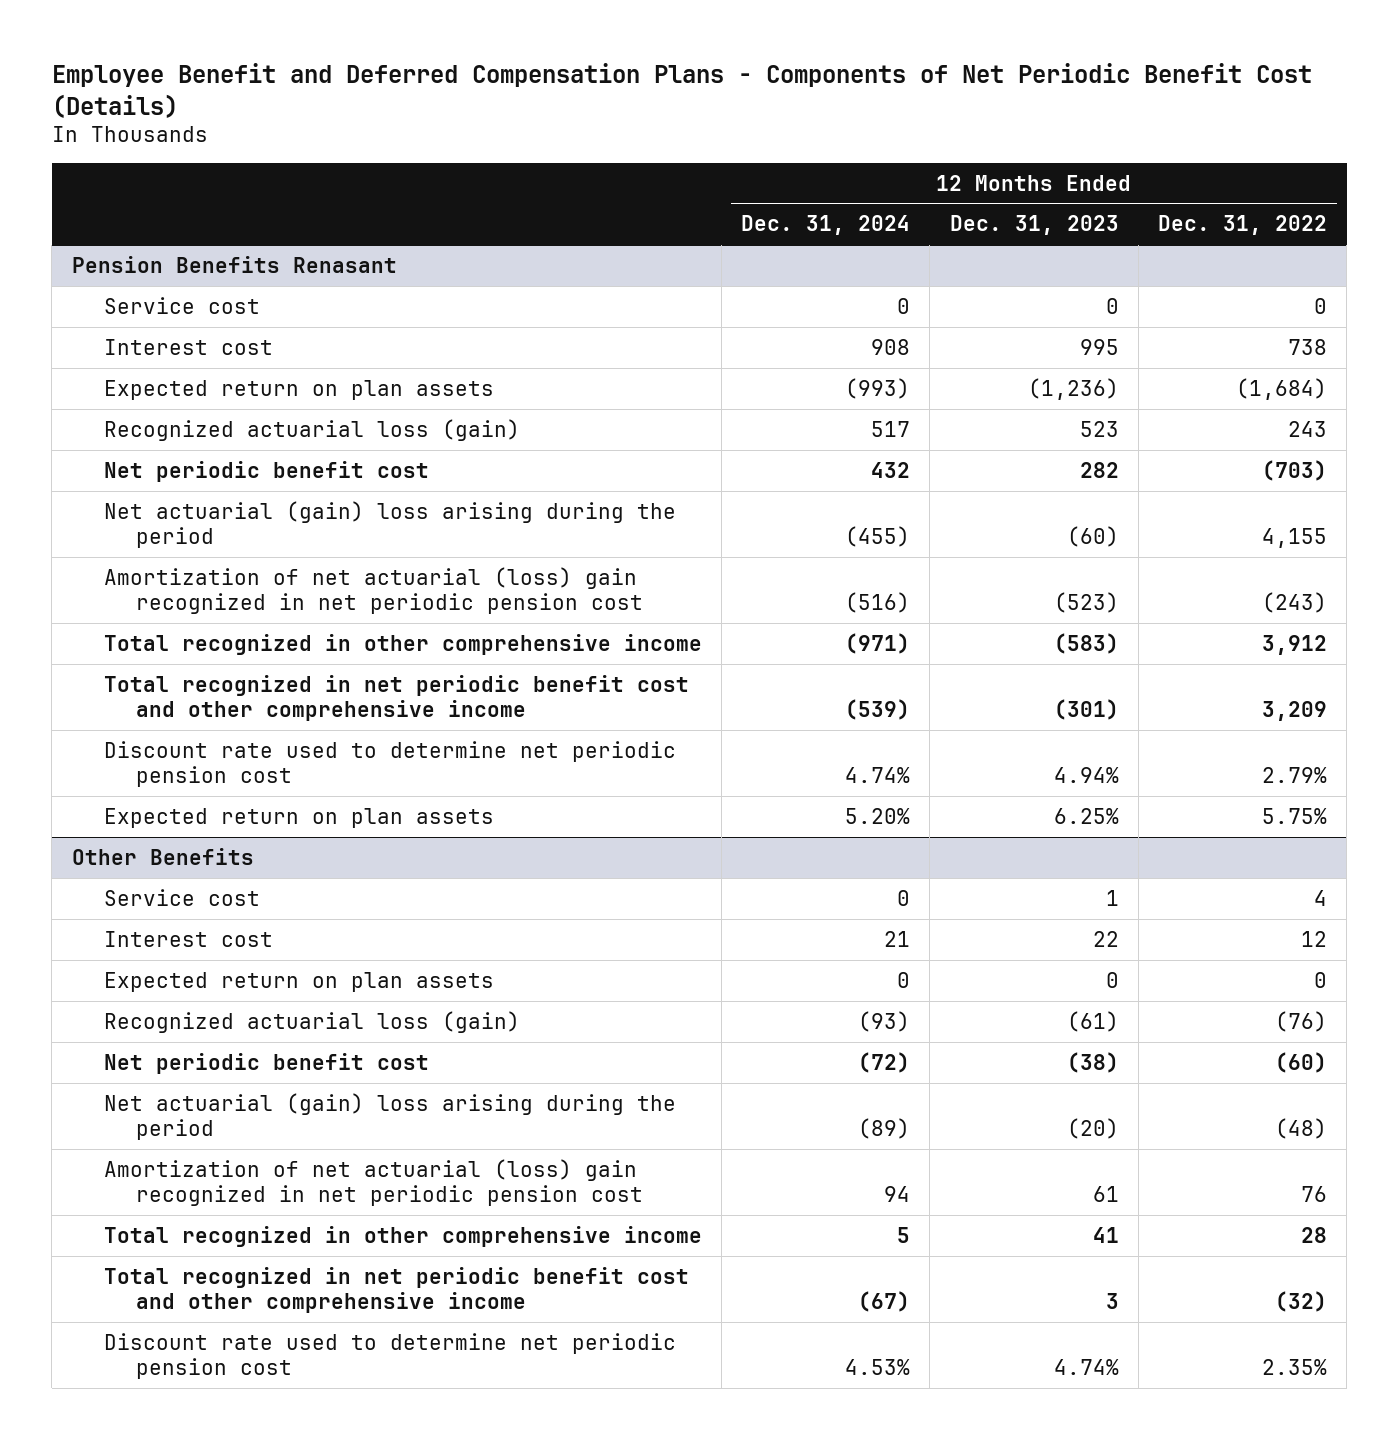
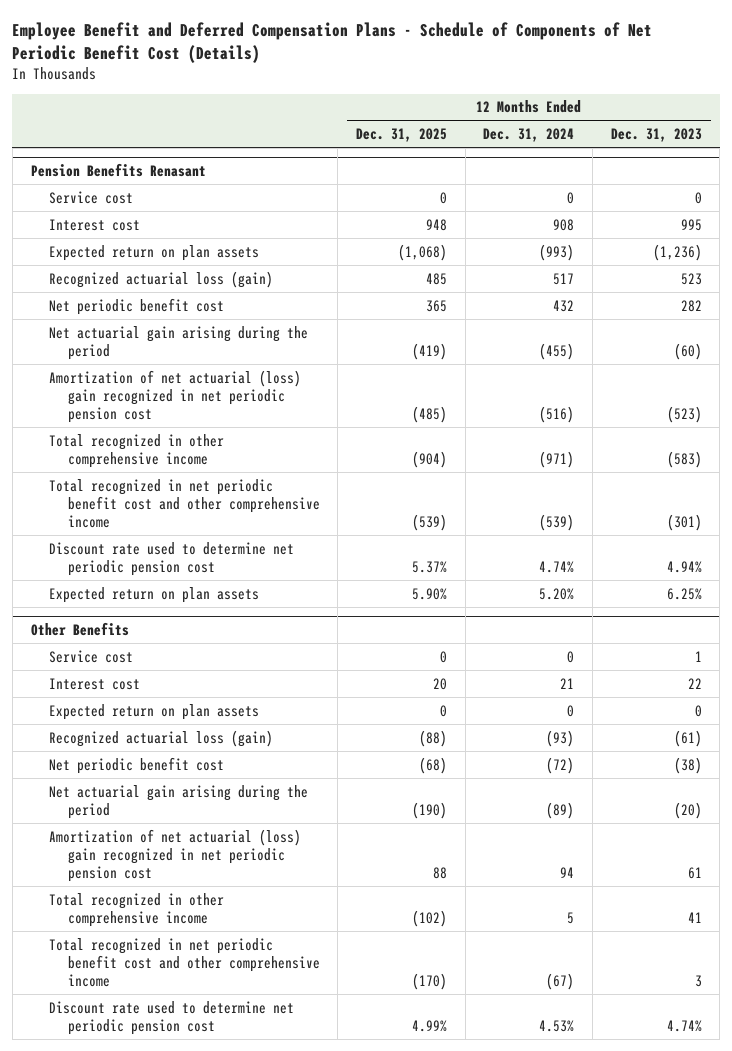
- Employee Benefit and Deferred Compensation Plans - Components of Net Periodic Benefit Cost (Details)
+ Employee Benefit and Deferred Compensation Plans - Schedule of Components of Net Periodic Benefit Cost (Details)
- | 12 Months Ended Dec. 31, 2024 | 12 Months Ended Dec. 31, 2023 | 12 Months Ended Dec. 31, 2022
+ | 12 Months Ended Dec. 31, 2025 | 12 Months Ended Dec. 31, 2024 | 12 Months Ended Dec. 31, 2023
@ Pension Benefits Renasant
- Net actuarial (gain) loss arising during the period | (455) | (60) | 4,155
+ Net actuarial gain arising during the period | (419) | (455) | (60)
@ Other Benefits
- Net actuarial (gain) loss arising during the period | (89) | (20) | (48)
+ Net actuarial gain arising during the period | (190) | (89) | (20)

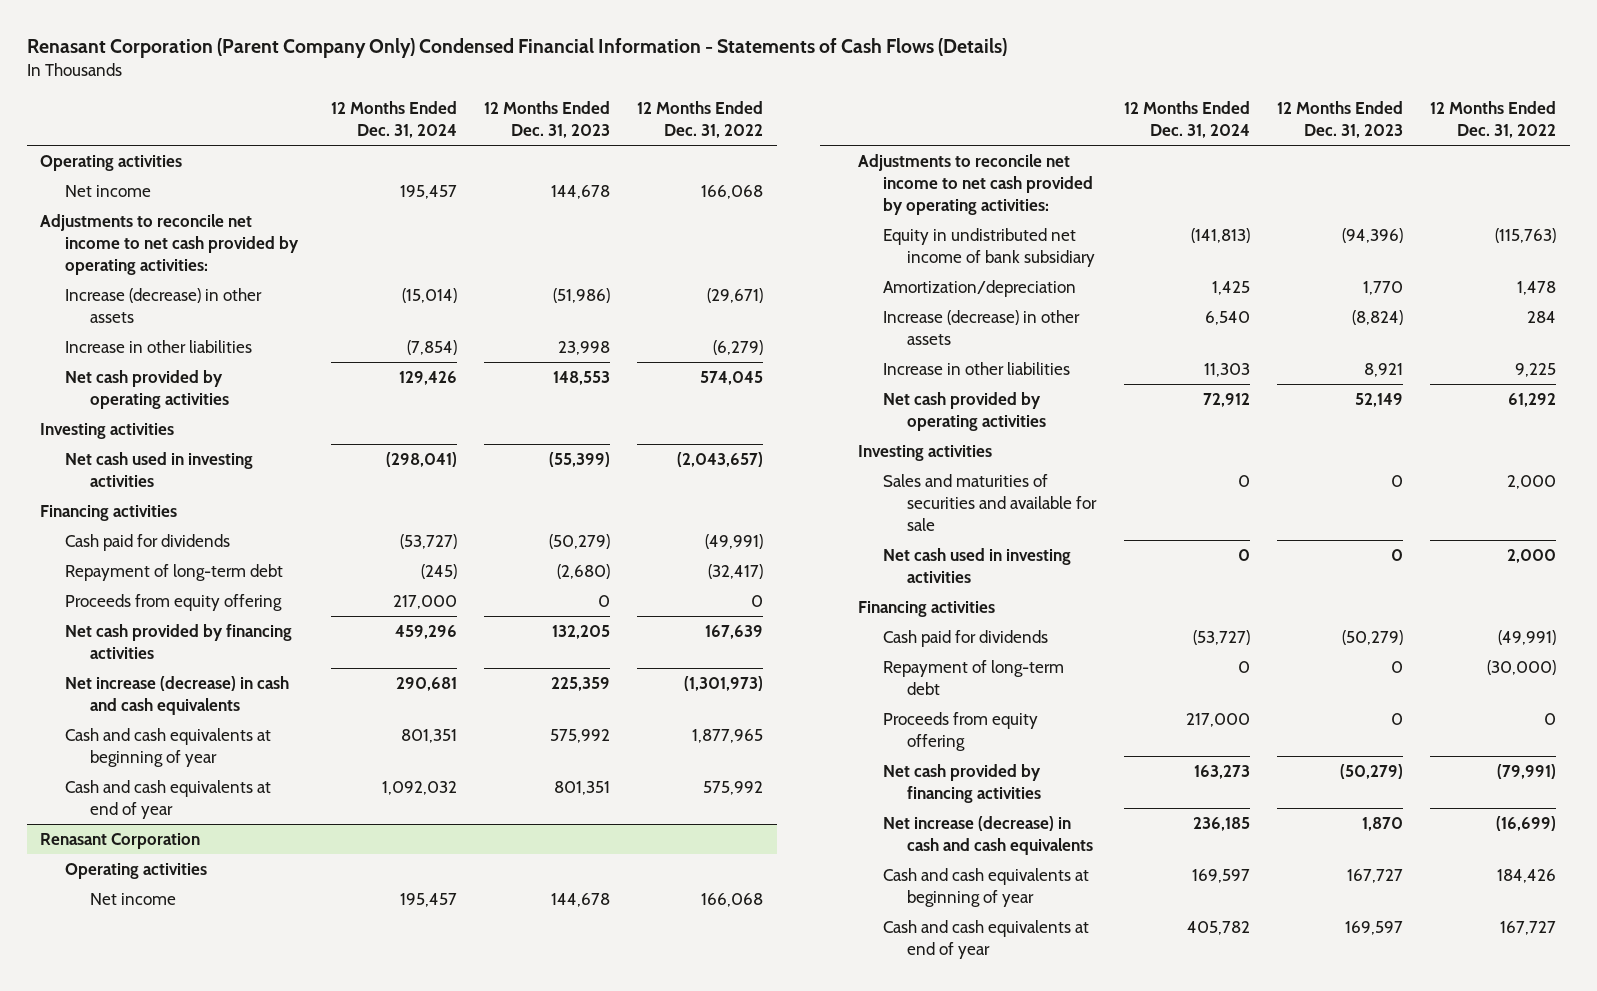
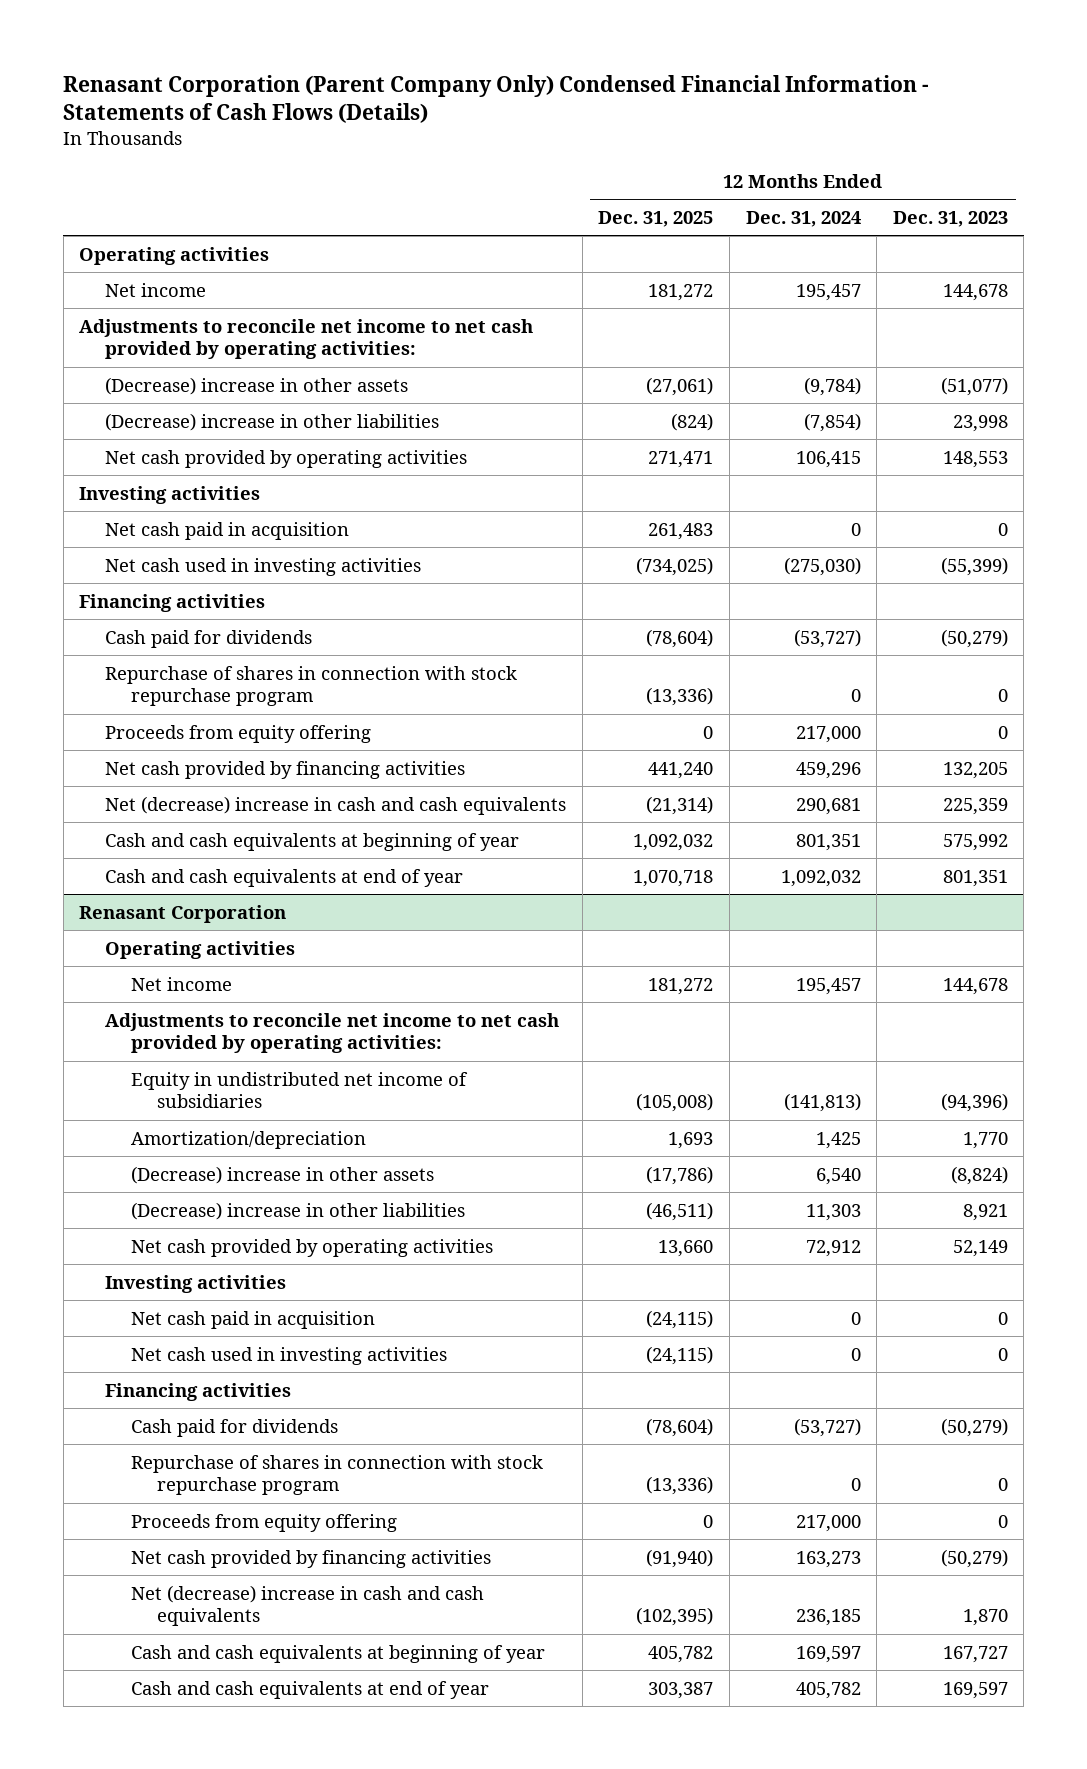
- | 12 Months Ended Dec. 31, 2024 | 12 Months Ended Dec. 31, 2023 | 12 Months Ended Dec. 31, 2022
+ | 12 Months Ended Dec. 31, 2025 | 12 Months Ended Dec. 31, 2024 | 12 Months Ended Dec. 31, 2023
- Increase (decrease) in other assets | (15,014) | (51,986) | (29,671)
- Increase in other liabilities | (7,854) | 23,998 | (6,279)
- Net cash provided by operating activities | 129,426 | 148,553 | 574,045
+ (Decrease) increase in other assets | (27,061) | (9,784) | (51,077)
+ (Decrease) increase in other liabilities | (824) | (7,854) | 23,998
+ Net cash provided by operating activities | 271,471 | 106,415 | 148,553
- Net cash used in investing activities | (298,041) | (55,399) | (2,043,657)
+ Net cash paid in acquisition | 261,483 | 0 | 0
+ Net cash used in investing activities | (734,025) | (275,030) | (55,399)
- Repayment of long-term debt | (245) | (2,680) | (32,417)
+ Repurchase of shares in connection with stock repurchase program | (13,336) | 0 | 0
- Net increase (decrease) in cash and cash equivalents | 290,681 | 225,359 | (1,301,973)
+ Net (decrease) increase in cash and cash equivalents | (21,314) | 290,681 | 225,359
@ Renasant Corporation
- Equity in undistributed net income of bank subsidiary | (141,813) | (94,396) | (115,763)
+ Equity in undistributed net income of subsidiaries | (105,008) | (141,813) | (94,396)
- Increase (decrease) in other assets | 6,540 | (8,824) | 284
- Increase in other liabilities | 11,303 | 8,921 | 9,225
+ (Decrease) increase in other assets | (17,786) | 6,540 | (8,824)
+ (Decrease) increase in other liabilities | (46,511) | 11,303 | 8,921
- Sales and maturities of securities and available for sale | 0 | 0 | 2,000
+ Net cash paid in acquisition | (24,115) | 0 | 0
- Repayment of long-term debt | 0 | 0 | (30,000)
+ Repurchase of shares in connection with stock repurchase program | (13,336) | 0 | 0
- Net increase (decrease) in cash and cash equivalents | 236,185 | 1,870 | (16,699)
+ Net (decrease) increase in cash and cash equivalents | (102,395) | 236,185 | 1,870

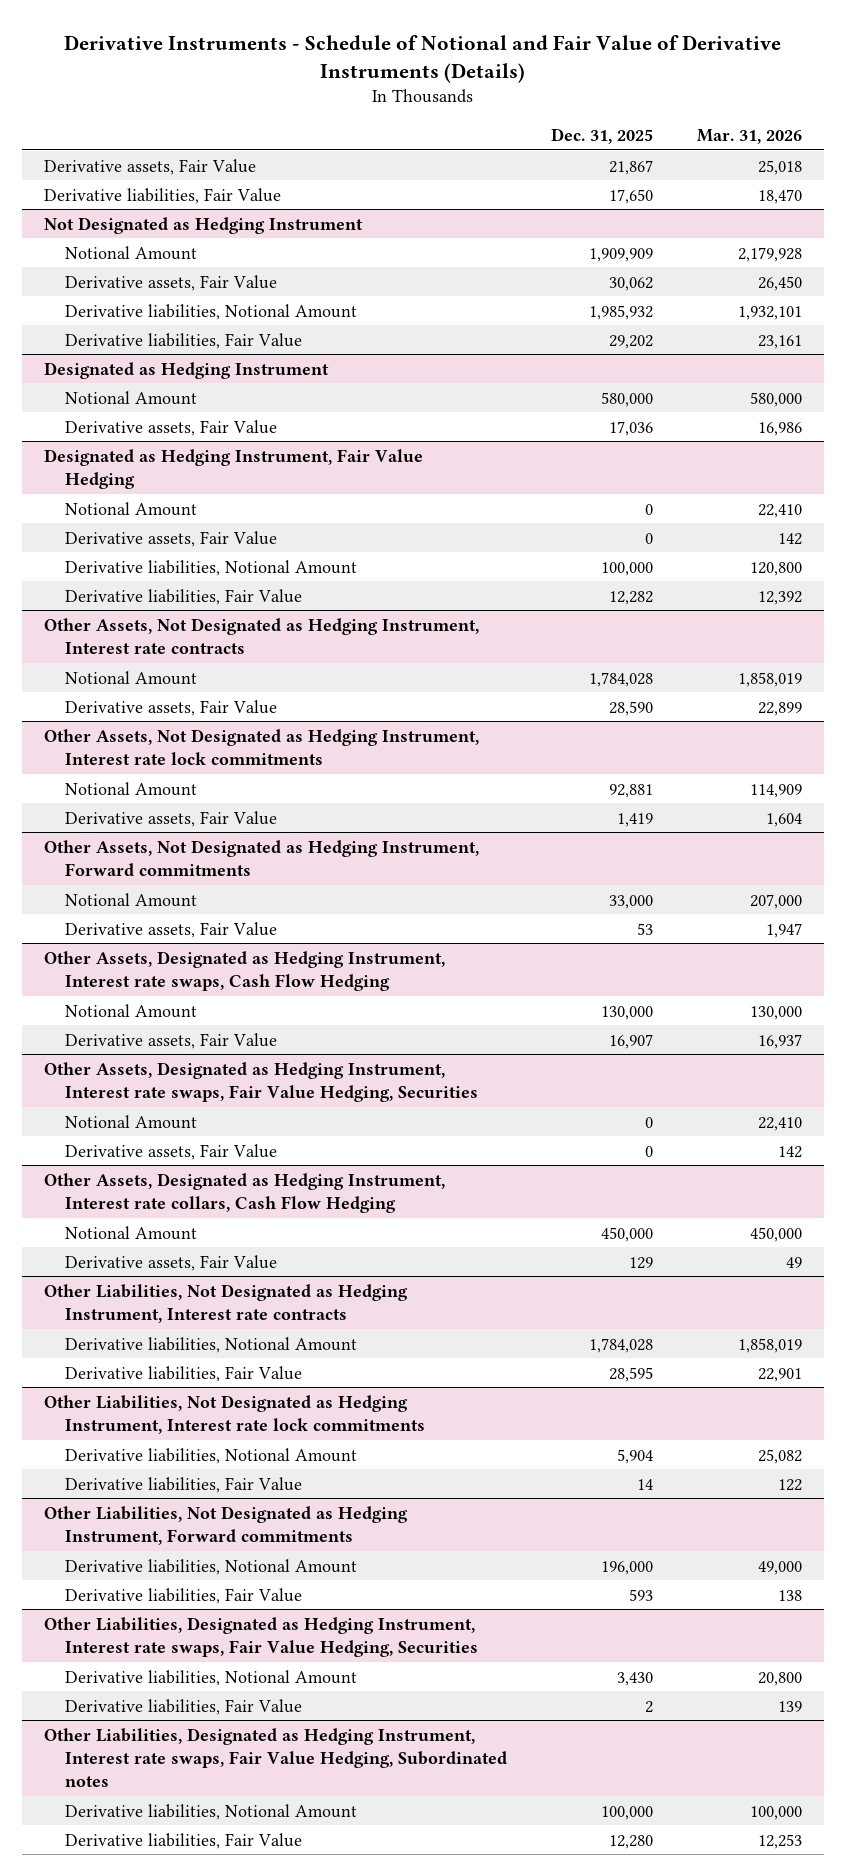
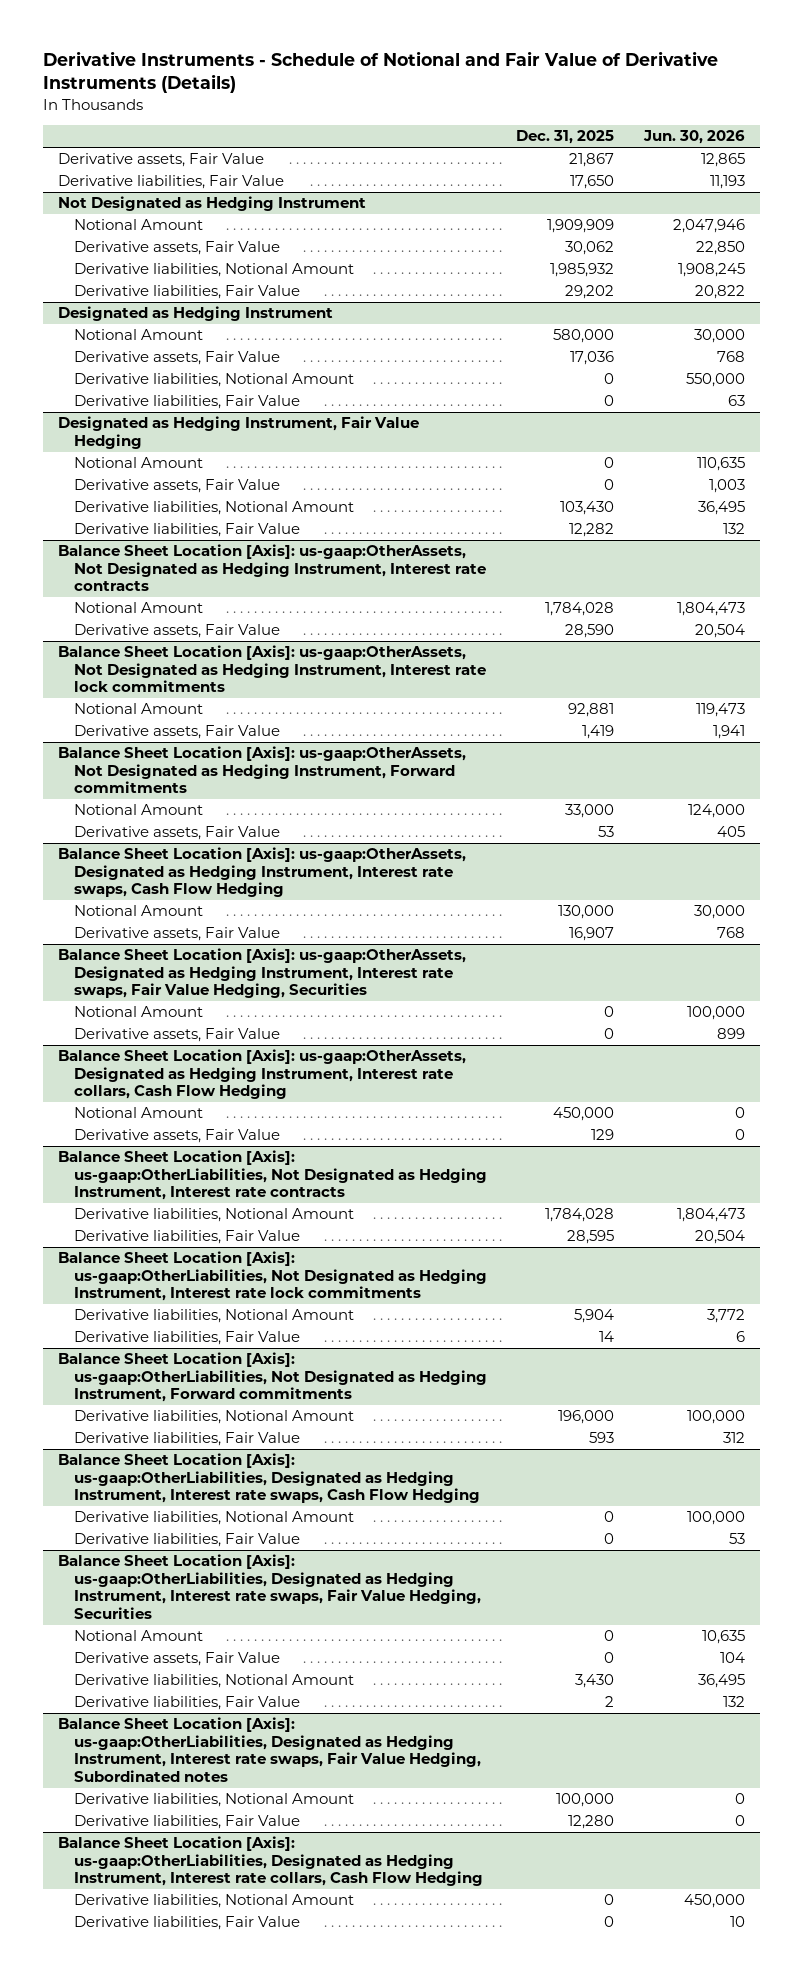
- | Dec. 31, 2025 | Mar. 31, 2026
+ | Dec. 31, 2025 | Jun. 30, 2026
@ Designated as Hedging Instrument
+ Derivative liabilities, Notional Amount | 0 | 550,000
+ Derivative liabilities, Fair Value | 0 | 63
@ Designated as Hedging Instrument, Fair Value Hedging
- Derivative liabilities, Notional Amount | 100,000 | 120,800
+ Derivative liabilities, Notional Amount | 103,430 | 36,495
- Other Assets, Not Designated as Hedging Instrument, Interest rate contracts
+ Balance Sheet Location [Axis]: us-gaap:OtherAssets, Not Designated as Hedging Instrument, Interest rate contracts
- Other Assets, Not Designated as Hedging Instrument, Interest rate lock commitments
+ Balance Sheet Location [Axis]: us-gaap:OtherAssets, Not Designated as Hedging Instrument, Interest rate lock commitments
- Other Assets, Not Designated as Hedging Instrument, Forward commitments
+ Balance Sheet Location [Axis]: us-gaap:OtherAssets, Not Designated as Hedging Instrument, Forward commitments
- Other Assets, Designated as Hedging Instrument, Interest rate swaps, Cash Flow Hedging
+ Balance Sheet Location [Axis]: us-gaap:OtherAssets, Designated as Hedging Instrument, Interest rate swaps, Cash Flow Hedging
- Other Assets, Designated as Hedging Instrument, Interest rate swaps, Fair Value Hedging, Securities
+ Balance Sheet Location [Axis]: us-gaap:OtherAssets, Designated as Hedging Instrument, Interest rate swaps, Fair Value Hedging, Securities
- Other Assets, Designated as Hedging Instrument, Interest rate collars, Cash Flow Hedging
+ Balance Sheet Location [Axis]: us-gaap:OtherAssets, Designated as Hedging Instrument, Interest rate collars, Cash Flow Hedging
- Other Liabilities, Not Designated as Hedging Instrument, Interest rate contracts
+ Balance Sheet Location [Axis]: us-gaap:OtherLiabilities, Not Designated as Hedging Instrument, Interest rate contracts
- Other Liabilities, Not Designated as Hedging Instrument, Interest rate lock commitments
+ Balance Sheet Location [Axis]: us-gaap:OtherLiabilities, Not Designated as Hedging Instrument, Interest rate lock commitments
- Other Liabilities, Not Designated as Hedging Instrument, Forward commitments
+ Balance Sheet Location [Axis]: us-gaap:OtherLiabilities, Not Designated as Hedging Instrument, Forward commitments
- Other Liabilities, Designated as Hedging Instrument, Interest rate swaps, Fair Value Hedging, Securities
+ Balance Sheet Location [Axis]: us-gaap:OtherLiabilities, Designated as Hedging Instrument, Interest rate swaps, Cash Flow Hedging
+ Derivative liabilities, Notional Amount | 0 | 100,000
+ Derivative liabilities, Fair Value | 0 | 53
+ Balance Sheet Location [Axis]: us-gaap:OtherLiabilities, Designated as Hedging Instrument, Interest rate swaps, Fair Value Hedging, Securities
+ Notional Amount | 0 | 10,635
+ Derivative assets, Fair Value | 0 | 104
- Other Liabilities, Designated as Hedging Instrument, Interest rate swaps, Fair Value Hedging, Subordinated notes
+ Balance Sheet Location [Axis]: us-gaap:OtherLiabilities, Designated as Hedging Instrument, Interest rate swaps, Fair Value Hedging, Subordinated notes
+ Balance Sheet Location [Axis]: us-gaap:OtherLiabilities, Designated as Hedging Instrument, Interest rate collars, Cash Flow Hedging
+ Derivative liabilities, Notional Amount | 0 | 450,000
+ Derivative liabilities, Fair Value | 0 | 10

